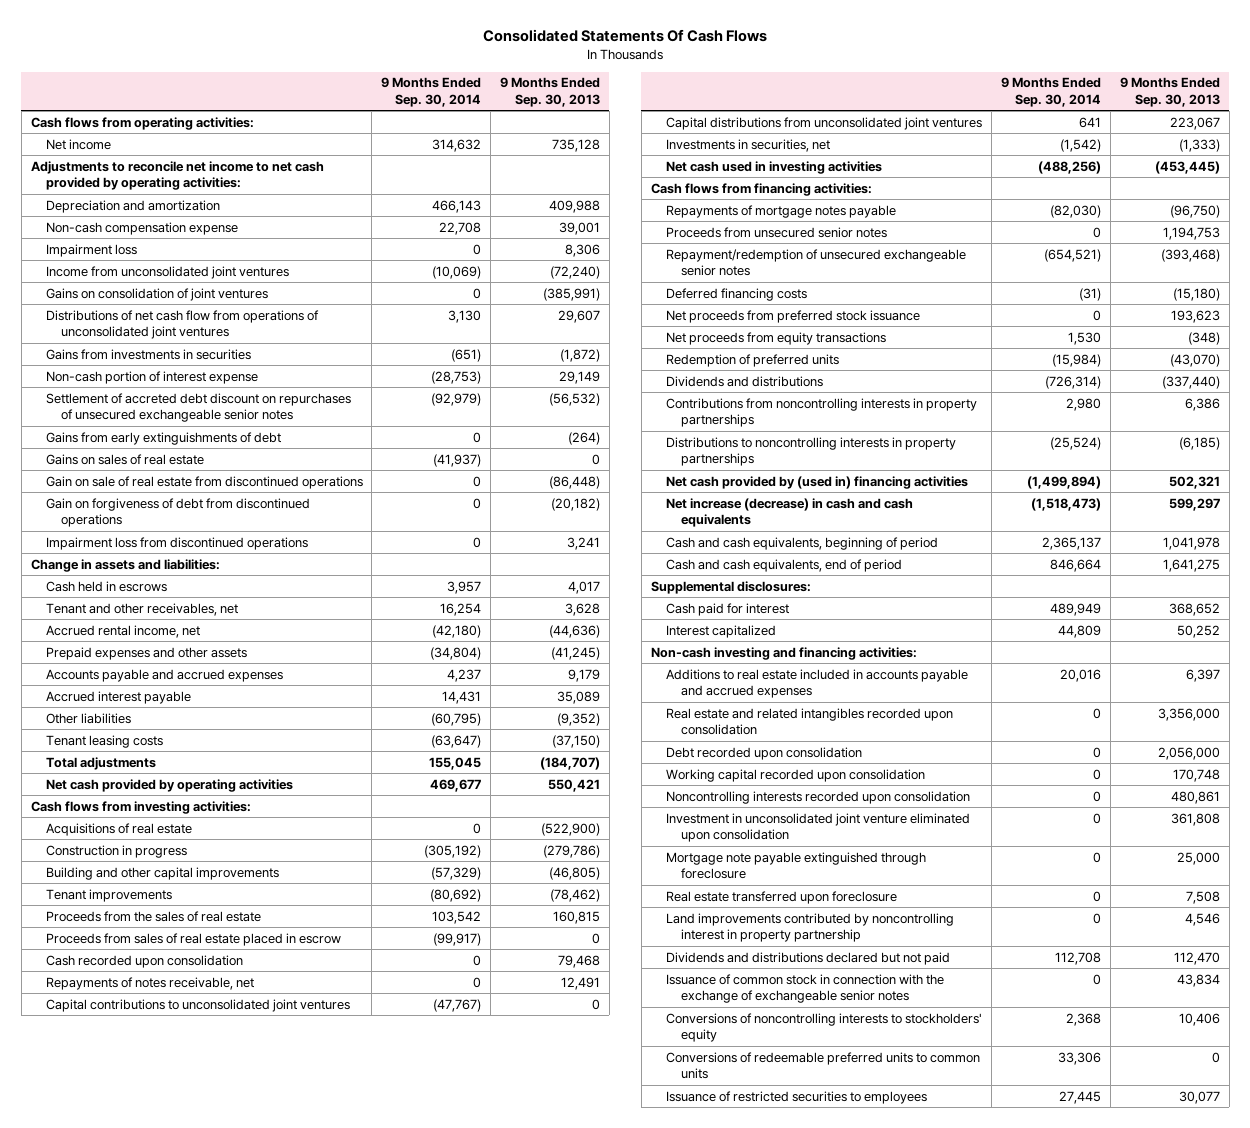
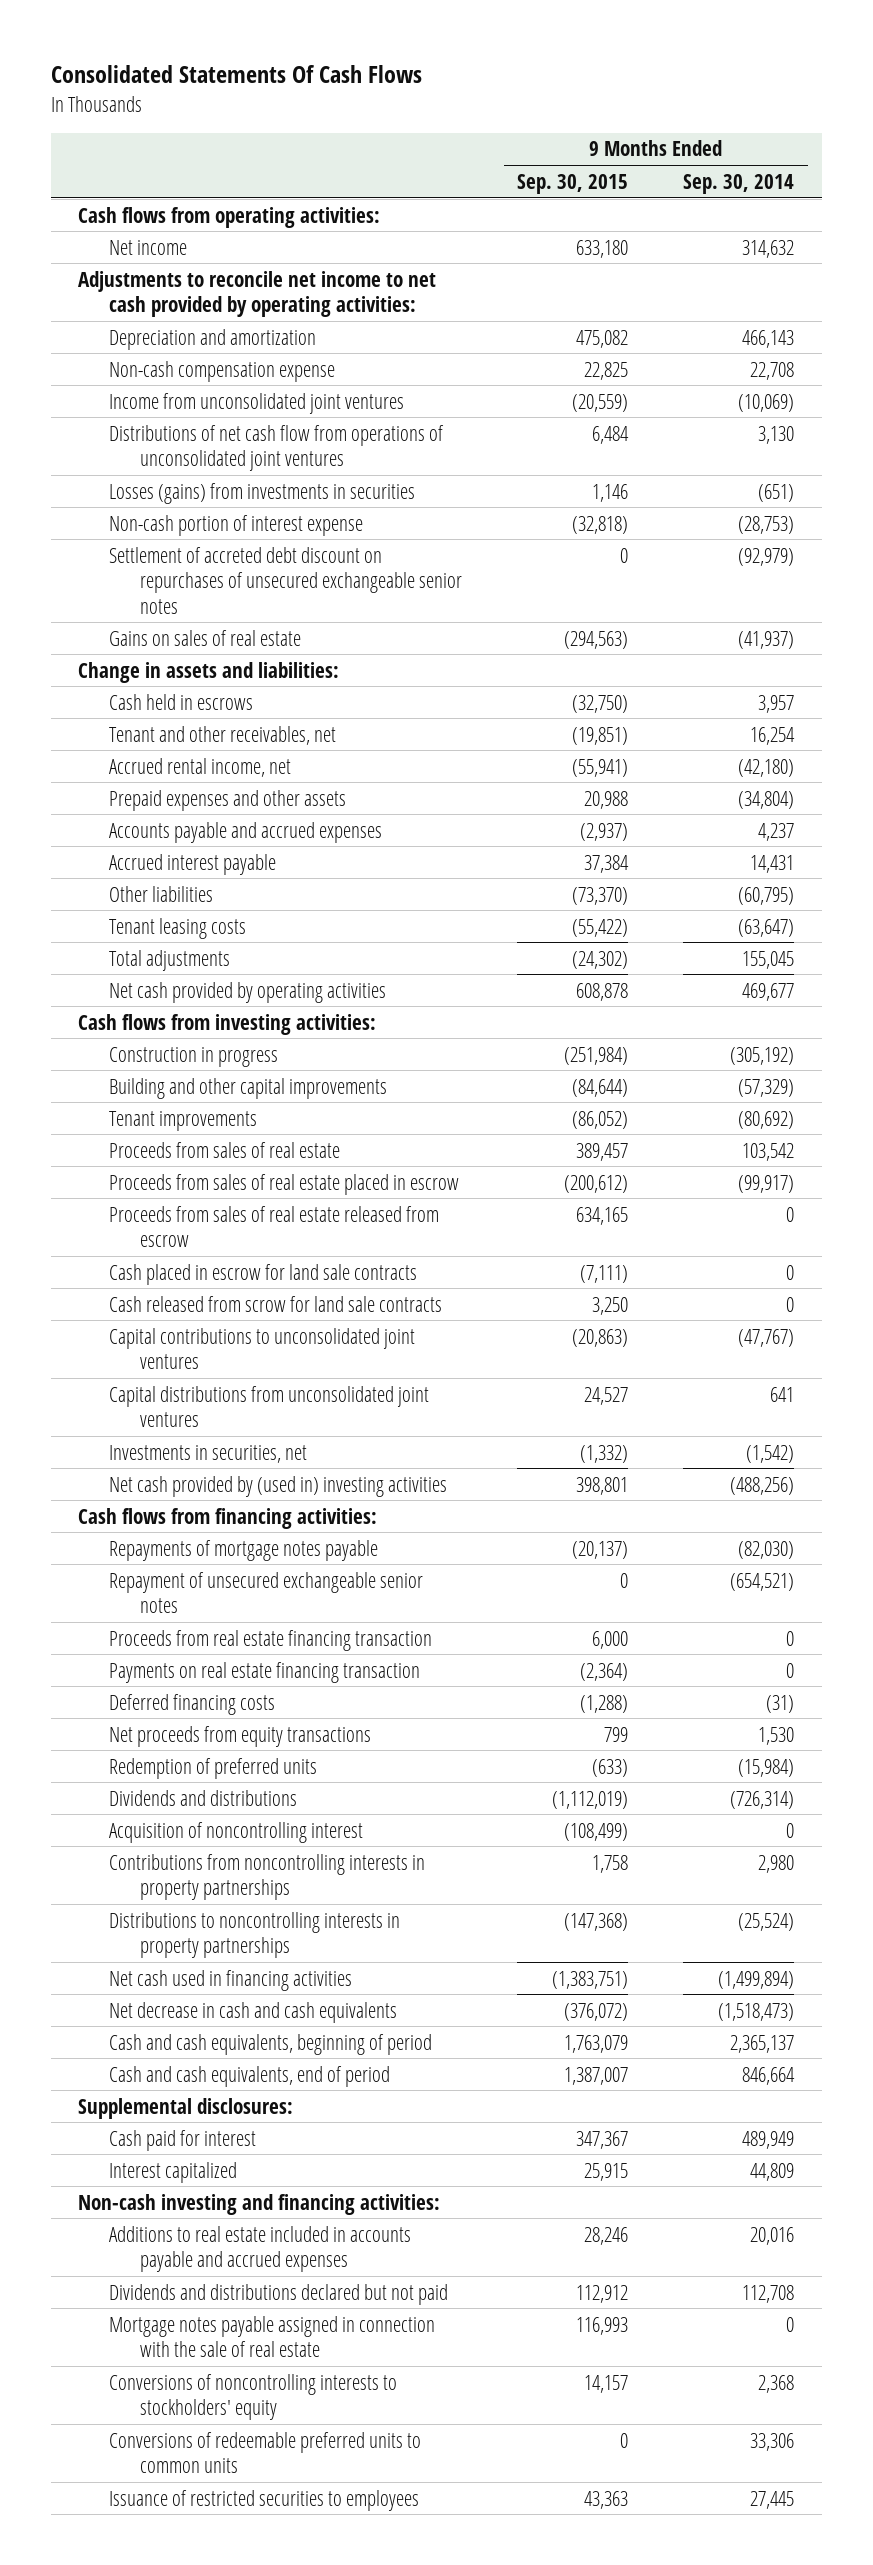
- | 9 Months Ended Sep. 30, 2014 | 9 Months Ended Sep. 30, 2013
+ | 9 Months Ended Sep. 30, 2015 | 9 Months Ended Sep. 30, 2014
- Impairment loss | 0 | 8,306
- Gains on consolidation of joint ventures | 0 | (385,991)
- Gains from investments in securities | (651) | (1,872)
+ Losses (gains) from investments in securities | 1,146 | (651)
- Gains from early extinguishments of debt | 0 | (264)
- Gain on sale of real estate from discontinued operations | 0 | (86,448)
- Gain on forgiveness of debt from discontinued operations | 0 | (20,182)
- Impairment loss from discontinued operations | 0 | 3,241
- Acquisitions of real estate | 0 | (522,900)
- Proceeds from the sales of real estate | 103,542 | 160,815
+ Proceeds from sales of real estate | 389,457 | 103,542
- Cash recorded upon consolidation | 0 | 79,468
- Repayments of notes receivable, net | 0 | 12,491
+ Proceeds from sales of real estate released from escrow | 634,165 | 0
+ Cash placed in escrow for land sale contracts | (7,111) | 0
+ Cash released from scrow for land sale contracts | 3,250 | 0
- Net cash used in investing activities | (488,256) | (453,445)
+ Net cash provided by (used in) investing activities | 398,801 | (488,256)
- Proceeds from unsecured senior notes | 0 | 1,194,753
- Repayment/redemption of unsecured exchangeable senior notes | (654,521) | (393,468)
+ Repayment of unsecured exchangeable senior notes | 0 | (654,521)
+ Proceeds from real estate financing transaction | 6,000 | 0
+ Payments on real estate financing transaction | (2,364) | 0
- Net proceeds from preferred stock issuance | 0 | 193,623
+ Acquisition of noncontrolling interest | (108,499) | 0
- Net cash provided by (used in) financing activities | (1,499,894) | 502,321
- Net increase (decrease) in cash and cash equivalents | (1,518,473) | 599,297
+ Net cash used in financing activities | (1,383,751) | (1,499,894)
+ Net decrease in cash and cash equivalents | (376,072) | (1,518,473)
- Real estate and related intangibles recorded upon consolidation | 0 | 3,356,000
- Debt recorded upon consolidation | 0 | 2,056,000
- Working capital recorded upon consolidation | 0 | 170,748
- Noncontrolling interests recorded upon consolidation | 0 | 480,861
- Investment in unconsolidated joint venture eliminated upon consolidation | 0 | 361,808
- Mortgage note payable extinguished through foreclosure | 0 | 25,000
- Real estate transferred upon foreclosure | 0 | 7,508
- Land improvements contributed by noncontrolling interest in property partnership | 0 | 4,546
- Issuance of common stock in connection with the exchange of exchangeable senior notes | 0 | 43,834
+ Mortgage notes payable assigned in connection with the sale of real estate | 116,993 | 0

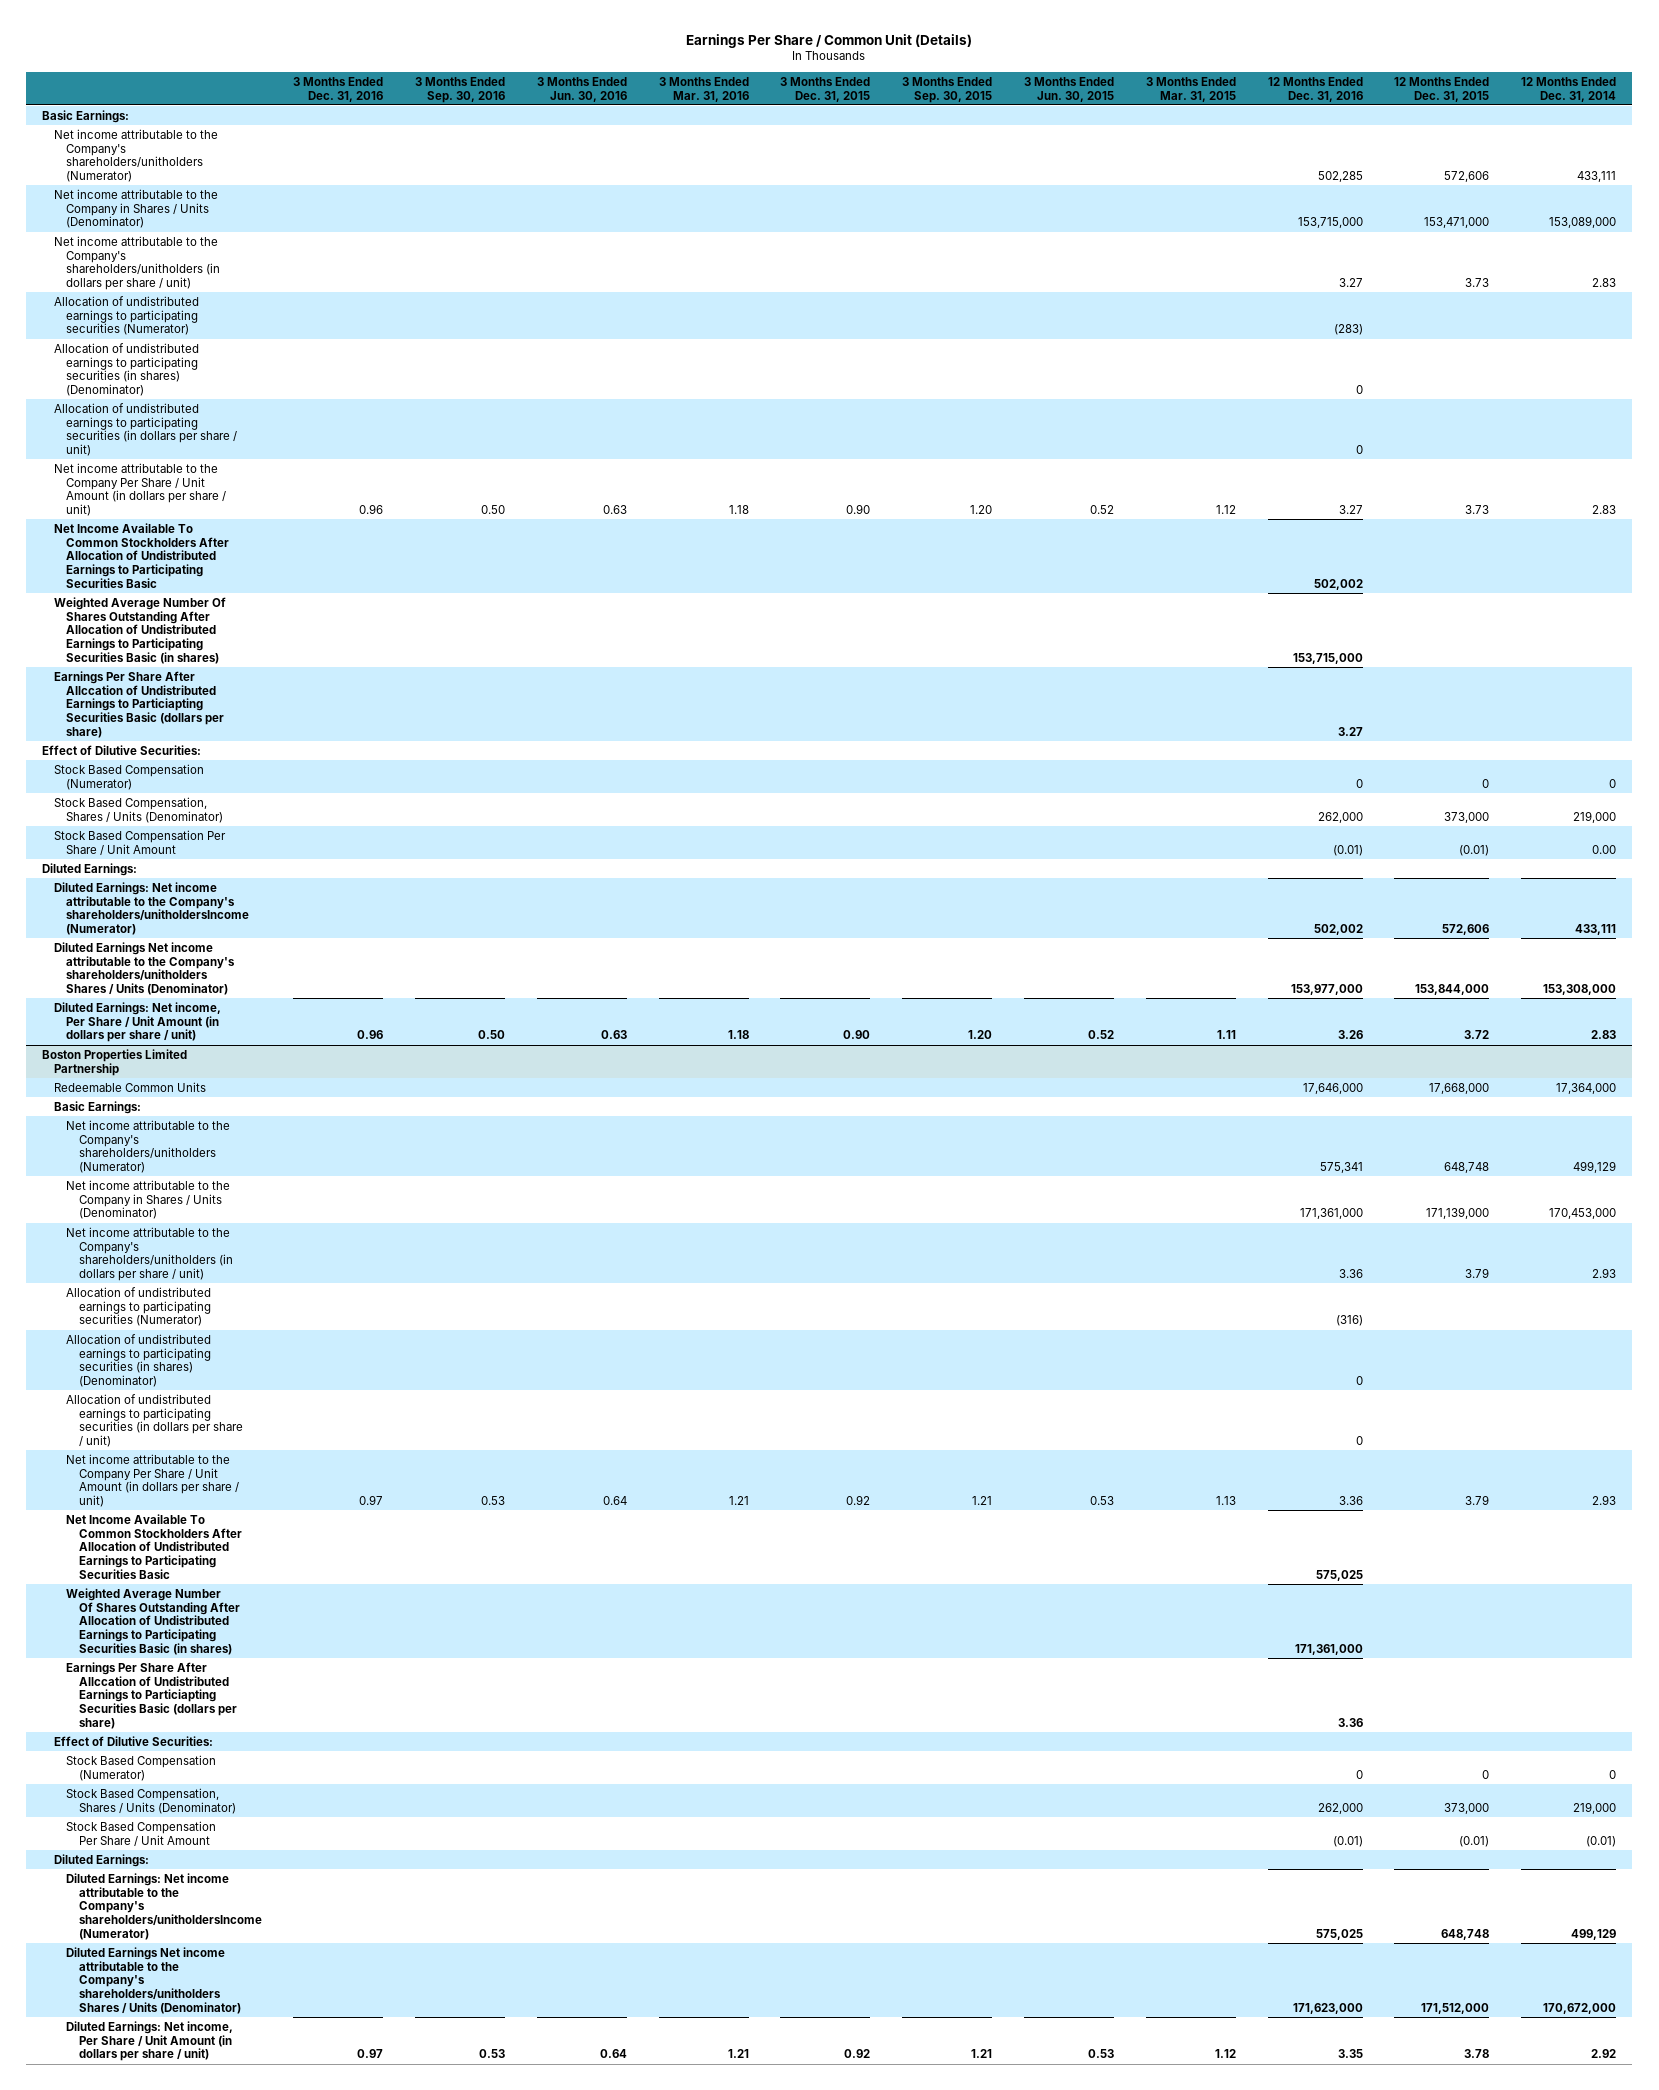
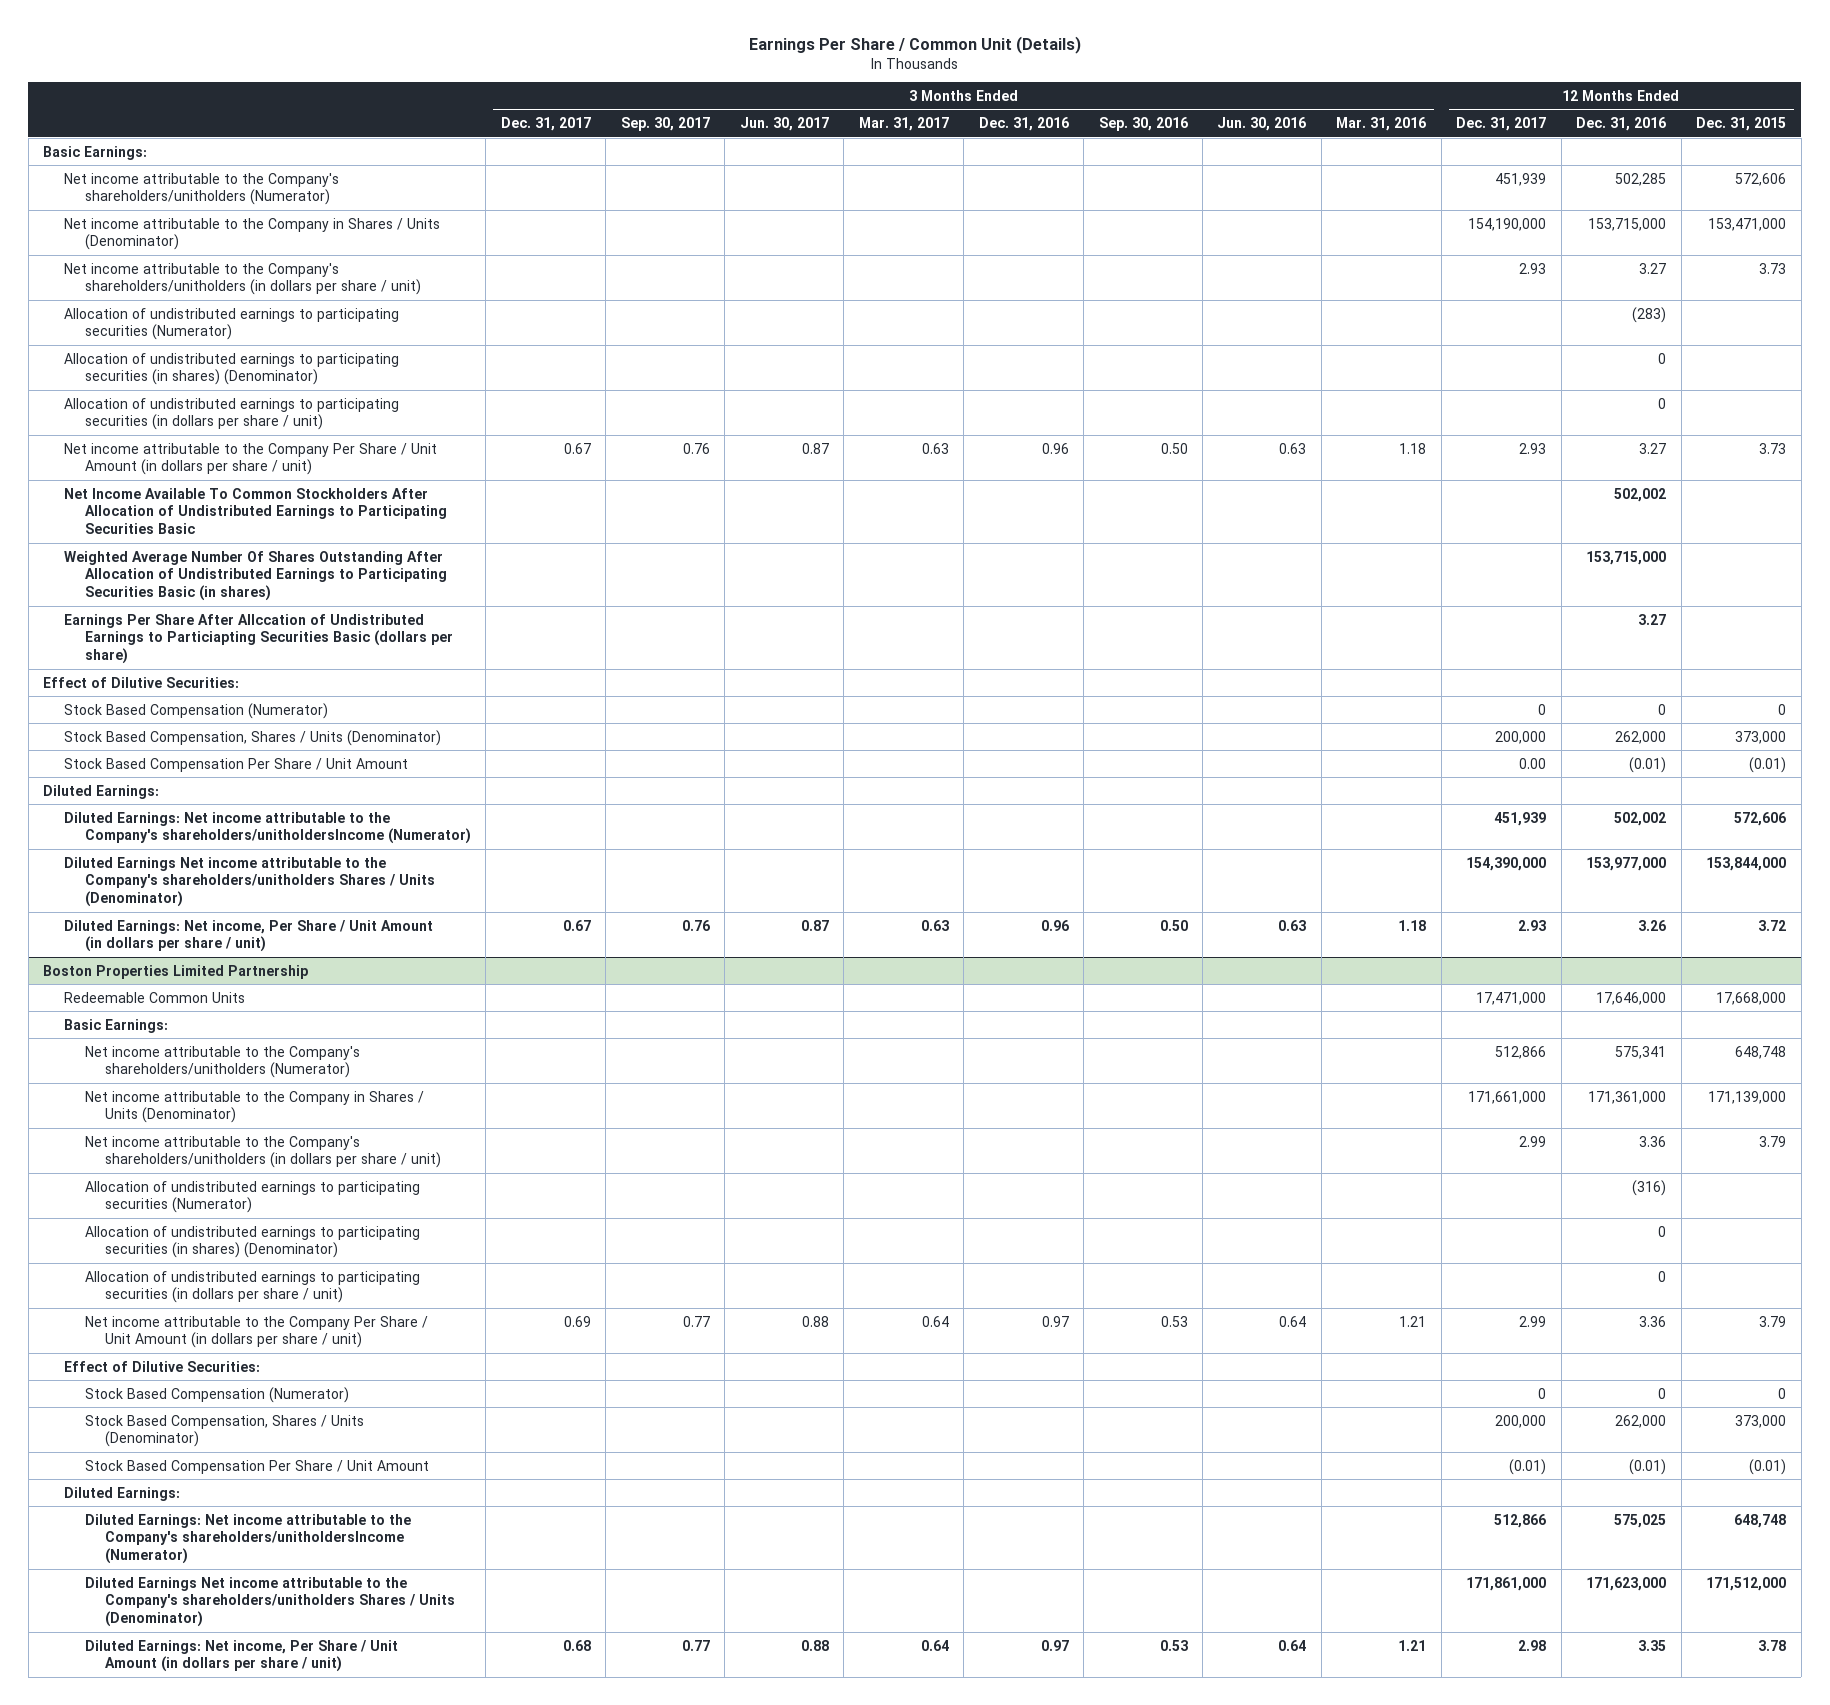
- | 3 Months Ended Dec. 31, 2016 | 3 Months Ended Sep. 30, 2016 | 3 Months Ended Jun. 30, 2016 | 3 Months Ended Mar. 31, 2016 | 3 Months Ended Dec. 31, 2015 | 3 Months Ended Sep. 30, 2015 | 3 Months Ended Jun. 30, 2015 | 3 Months Ended Mar. 31, 2015 | 12 Months Ended Dec. 31, 2016 | 12 Months Ended Dec. 31, 2015 | 12 Months Ended Dec. 31, 2014
+ | 3 Months Ended Dec. 31, 2017 | 3 Months Ended Sep. 30, 2017 | 3 Months Ended Jun. 30, 2017 | 3 Months Ended Mar. 31, 2017 | 3 Months Ended Dec. 31, 2016 | 3 Months Ended Sep. 30, 2016 | 3 Months Ended Jun. 30, 2016 | 3 Months Ended Mar. 31, 2016 | 12 Months Ended Dec. 31, 2017 | 12 Months Ended Dec. 31, 2016 | 12 Months Ended Dec. 31, 2015
@ Boston Properties Limited Partnership
- Net Income Available To Common Stockholders After Allocation of Undistributed Earnings to Participating Securities Basic | | | | | | | | | 575,025 | |
- Weighted Average Number Of Shares Outstanding After Allocation of Undistributed Earnings to Participating Securities Basic (in shares) | | | | | | | | | 171,361,000 | |
- Earnings Per Share After Allccation of Undistributed Earnings to Particiapting Securities Basic (dollars per share) | | | | | | | | | 3.36 | |

